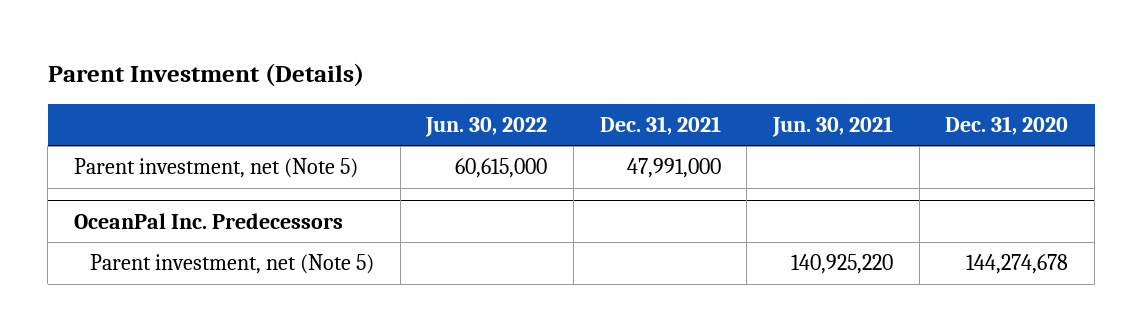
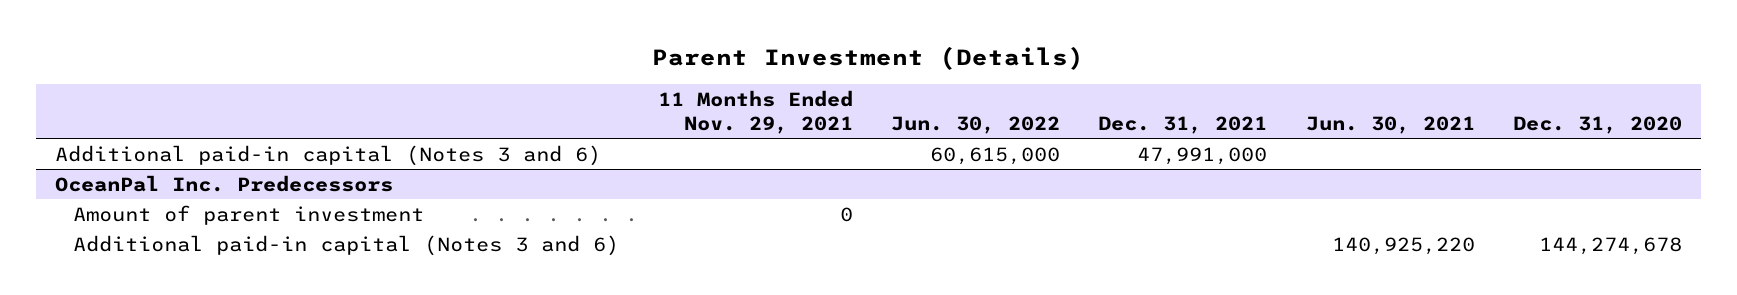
- | Jun. 30, 2022 | Dec. 31, 2021 | Jun. 30, 2021 | Dec. 31, 2020
+ | 11 Months Ended Nov. 29, 2021 | Jun. 30, 2022 | Dec. 31, 2021 | Jun. 30, 2021 | Dec. 31, 2020
- Parent investment, net (Note 5) | 60,615,000 | 47,991,000 | |
+ Additional paid-in capital (Notes 3 and 6) | | 60,615,000 | 47,991,000 | |
@ OceanPal Inc. Predecessors
- Parent investment, net (Note 5) | | | 140,925,220 | 144,274,678
+ Amount of parent investment | 0 | | | |
+ Additional paid-in capital (Notes 3 and 6) | | | | 140,925,220 | 144,274,678

